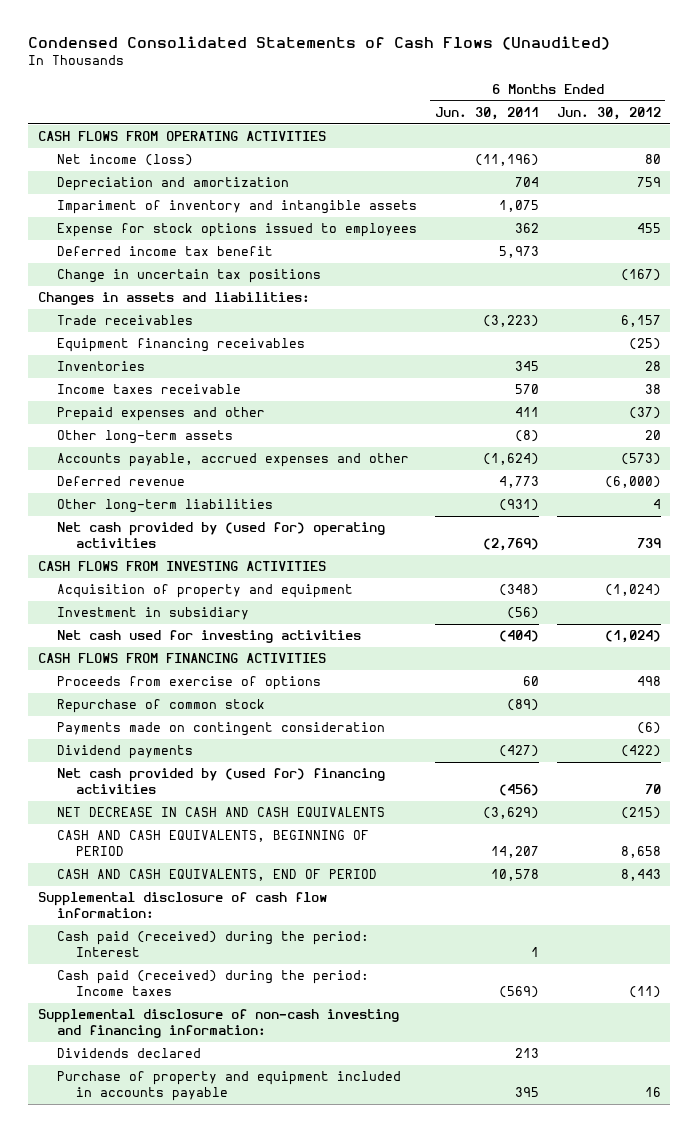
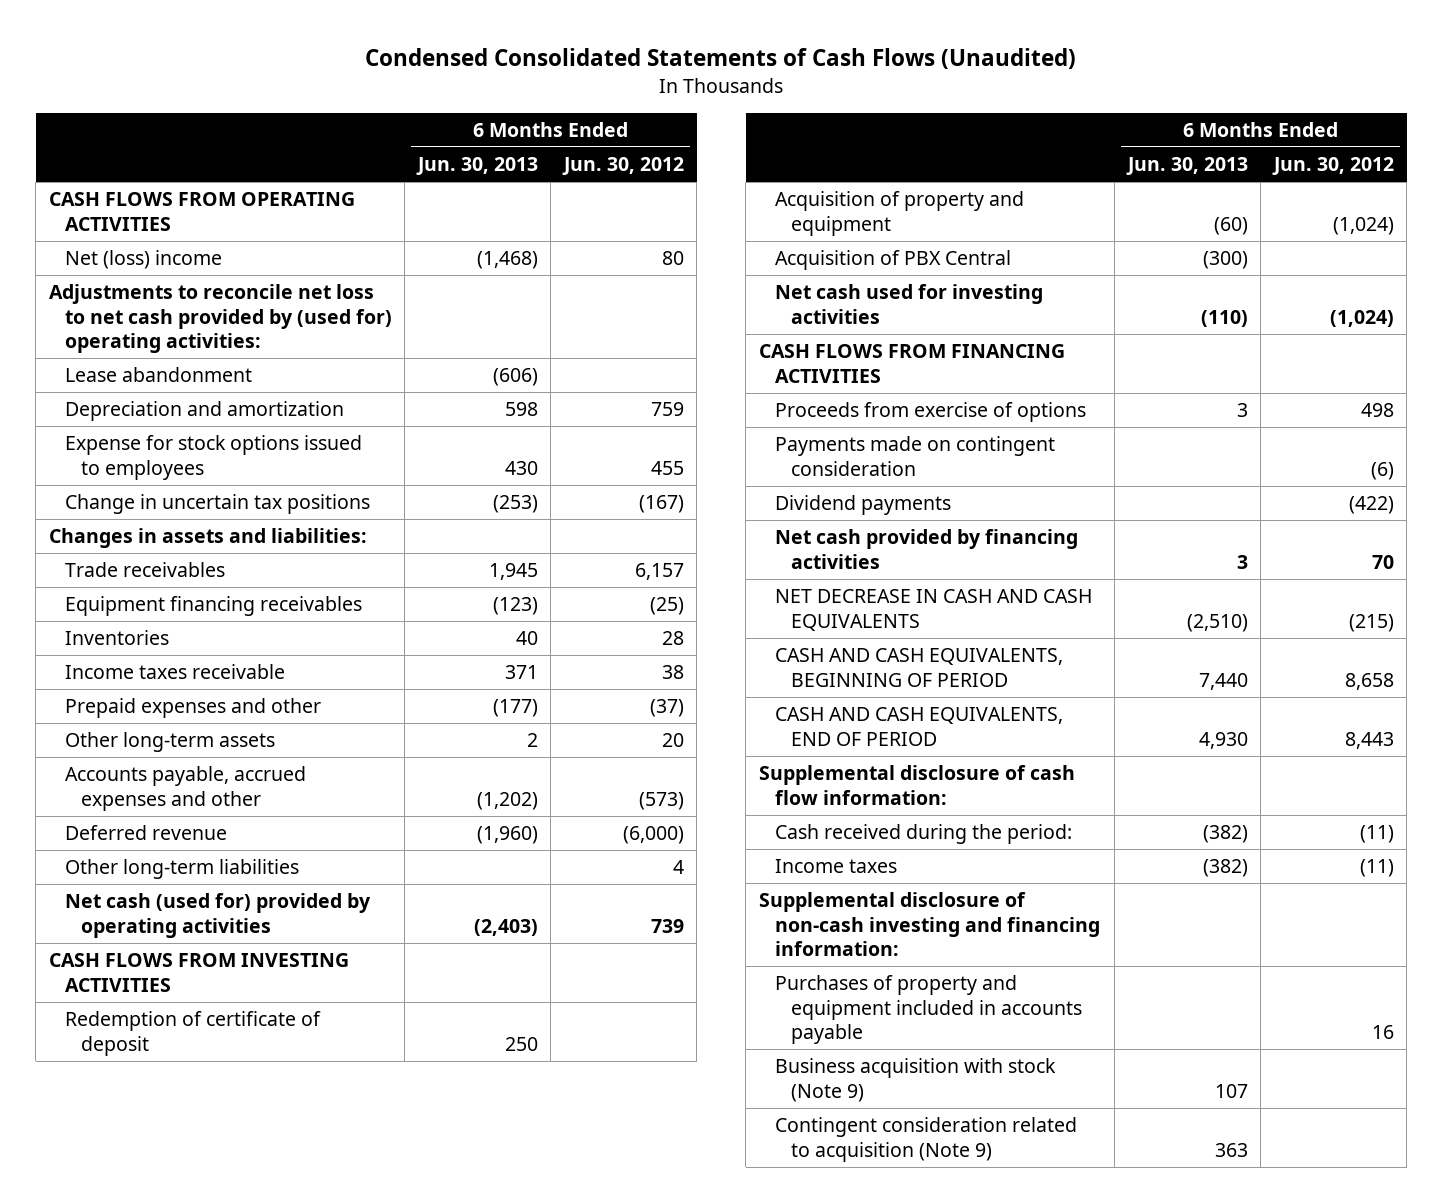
- | 6 Months Ended Jun. 30, 2011 | 6 Months Ended Jun. 30, 2012
+ | 6 Months Ended Jun. 30, 2013 | 6 Months Ended Jun. 30, 2012
- Net income (loss) | (11,196) | 80
+ Net (loss) income | (1,468) | 80
+ Adjustments to reconcile net loss to net cash provided by (used for) operating activities:
+ Lease abandonment | (606) |
- Impariment of inventory and intangible assets | 1,075 |
- Deferred income tax benefit | 5,973 |
- Net cash provided by (used for) operating activities | (2,769) | 739
+ Net cash (used for) provided by operating activities | (2,403) | 739
+ Redemption of certificate of deposit | 250 |
- Investment in subsidiary | (56) |
+ Acquisition of PBX Central | (300) |
- Repurchase of common stock | (89) |
- Net cash provided by (used for) financing activities | (456) | 70
+ Net cash provided by financing activities | 3 | 70
- Cash paid (received) during the period: Interest | 1 |
- Cash paid (received) during the period: Income taxes | (569) | (11)
+ Cash received during the period: | (382) | (11)
+ Income taxes | (382) | (11)
- Dividends declared | 213 |
- Purchase of property and equipment included in accounts payable | 395 | 16
+ Purchases of property and equipment included in accounts payable | | 16
+ Business acquisition with stock (Note 9) | 107 |
+ Contingent consideration related to acquisition (Note 9) | 363 |

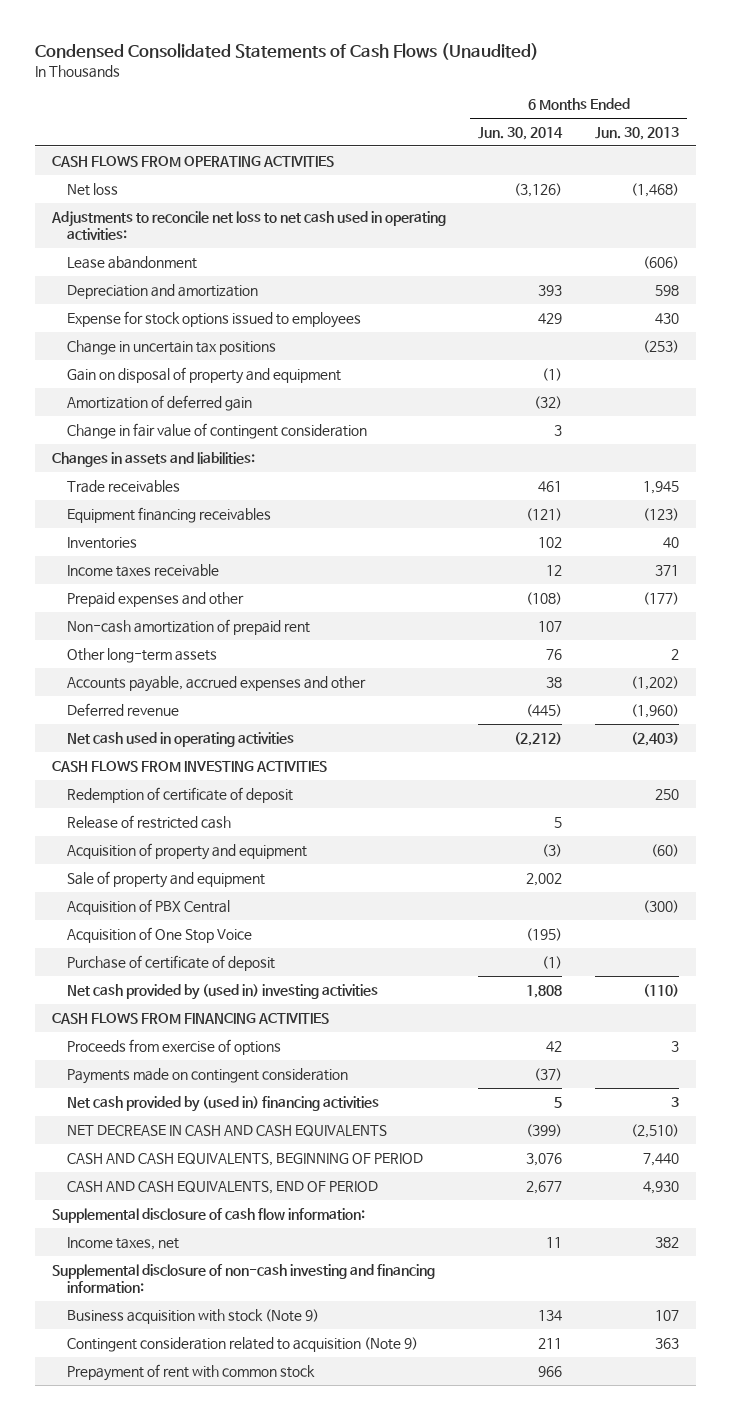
- | 6 Months Ended Jun. 30, 2013 | 6 Months Ended Jun. 30, 2012
+ | 6 Months Ended Jun. 30, 2014 | 6 Months Ended Jun. 30, 2013
- Net (loss) income | (1,468) | 80
- Adjustments to reconcile net loss to net cash provided by (used for) operating activities:
+ Net loss | (3,126) | (1,468)
+ Adjustments to reconcile net loss to net cash used in operating activities:
+ Gain on disposal of property and equipment | (1) |
+ Amortization of deferred gain | (32) |
+ Change in fair value of contingent consideration | 3 |
+ Non-cash amortization of prepaid rent | 107 |
- Other long-term liabilities | | 4
- Net cash (used for) provided by operating activities | (2,403) | 739
+ Net cash used in operating activities | (2,212) | (2,403)
+ Release of restricted cash | 5 |
+ Sale of property and equipment | 2,002 |
- Net cash used for investing activities | (110) | (1,024)
+ Acquisition of One Stop Voice | (195) |
+ Purchase of certificate of deposit | (1) |
+ Net cash provided by (used in) investing activities | 1,808 | (110)
- Dividend payments | | (422)
- Net cash provided by financing activities | 3 | 70
+ Net cash provided by (used in) financing activities | 5 | 3
- Cash received during the period: | (382) | (11)
- Income taxes | (382) | (11)
+ Income taxes, net | 11 | 382
- Purchases of property and equipment included in accounts payable | | 16
+ Prepayment of rent with common stock | 966 |

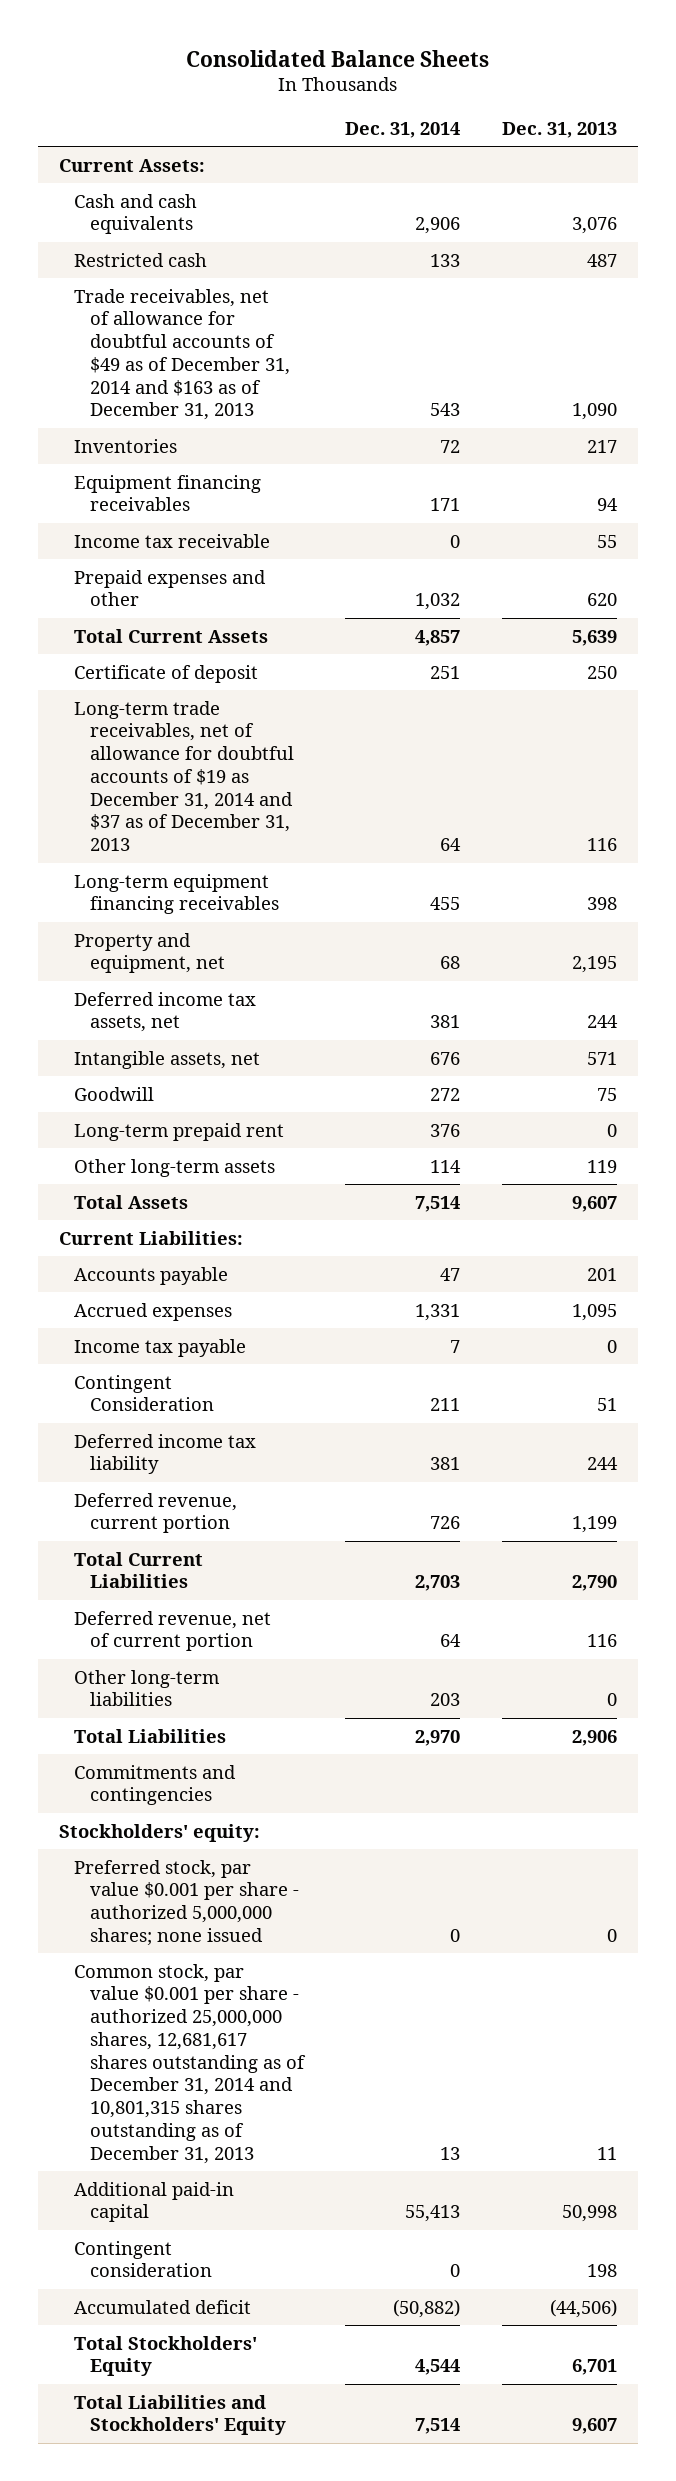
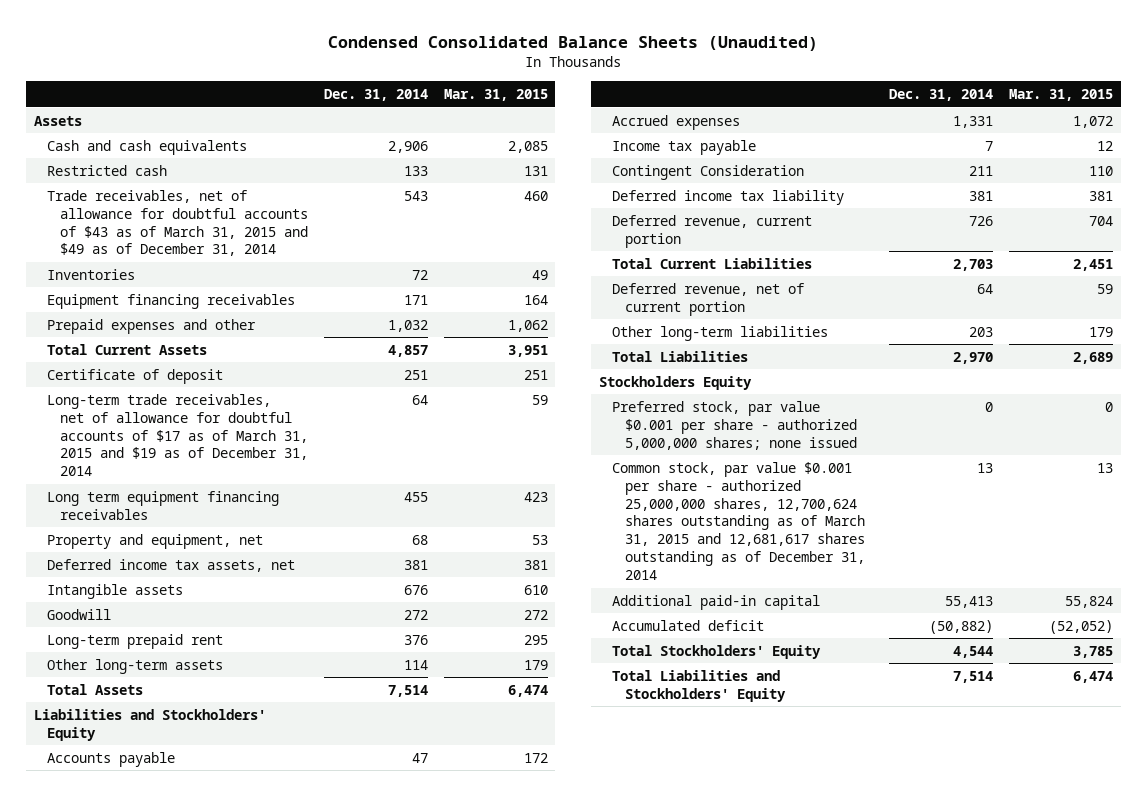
- Consolidated Balance Sheets
+ Condensed Consolidated Balance Sheets (Unaudited)
- | Dec. 31, 2014 | Dec. 31, 2013
+ | Dec. 31, 2014 | Mar. 31, 2015
- Current Assets:
+ Assets
- Trade receivables, net of allowance for doubtful accounts of $49 as of December 31, 2014 and $163 as of December 31, 2013 | 543 | 1,090
+ Trade receivables, net of allowance for doubtful accounts of $43 as of March 31, 2015 and $49 as of December 31, 2014 | 543 | 460
- Income tax receivable | 0 | 55
- Long-term trade receivables, net of allowance for doubtful accounts of $19 as December 31, 2014 and $37 as of December 31, 2013 | 64 | 116
- Long-term equipment financing receivables | 455 | 398
+ Long-term trade receivables, net of allowance for doubtful accounts of $17 as of March 31, 2015 and $19 as of December 31, 2014 | 64 | 59
+ Long term equipment financing receivables | 455 | 423
- Intangible assets, net | 676 | 571
+ Intangible assets | 676 | 610
- Current Liabilities:
+ Liabilities and Stockholders' Equity
- Commitments and contingencies
- Stockholders' equity:
+ Stockholders Equity
- Common stock, par value $0.001 per share - authorized 25,000,000 shares, 12,681,617 shares outstanding as of December 31, 2014 and 10,801,315 shares outstanding as of December 31, 2013 | 13 | 11
+ Common stock, par value $0.001 per share - authorized 25,000,000 shares, 12,700,624 shares outstanding as of March 31, 2015 and 12,681,617 shares outstanding as of December 31, 2014 | 13 | 13
- Contingent consideration | 0 | 198

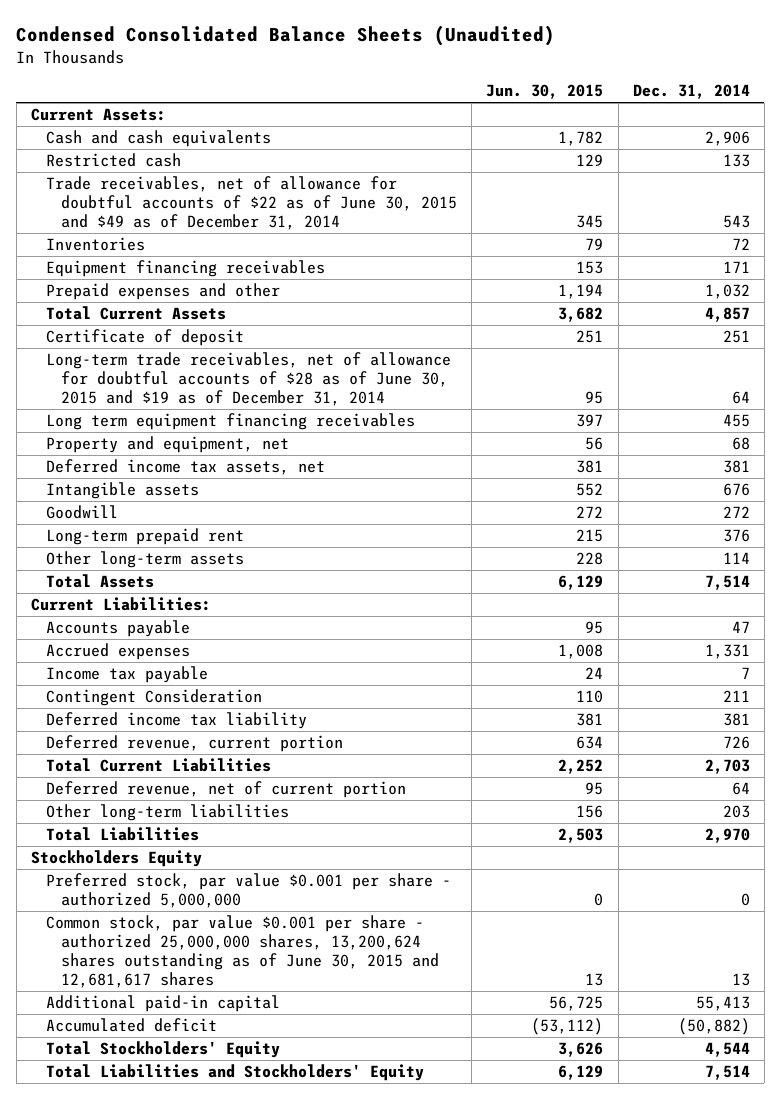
- | Dec. 31, 2014 | Mar. 31, 2015
+ | Jun. 30, 2015 | Dec. 31, 2014
- Assets
+ Current Assets:
- Trade receivables, net of allowance for doubtful accounts of $43 as of March 31, 2015 and $49 as of December 31, 2014 | 543 | 460
+ Trade receivables, net of allowance for doubtful accounts of $22 as of June 30, 2015 and $49 as of December 31, 2014 | 345 | 543
- Long-term trade receivables, net of allowance for doubtful accounts of $17 as of March 31, 2015 and $19 as of December 31, 2014 | 64 | 59
+ Long-term trade receivables, net of allowance for doubtful accounts of $28 as of June 30, 2015 and $19 as of December 31, 2014 | 95 | 64
- Liabilities and Stockholders' Equity
+ Current Liabilities:
- Preferred stock, par value $0.001 per share - authorized 5,000,000 shares; none issued | 0 | 0
- Common stock, par value $0.001 per share - authorized 25,000,000 shares, 12,700,624 shares outstanding as of March 31, 2015 and 12,681,617 shares outstanding as of December 31, 2014 | 13 | 13
+ Preferred stock, par value $0.001 per share - authorized 5,000,000 | 0 | 0
+ Common stock, par value $0.001 per share - authorized 25,000,000 shares, 13,200,624 shares outstanding as of June 30, 2015 and 12,681,617 shares | 13 | 13

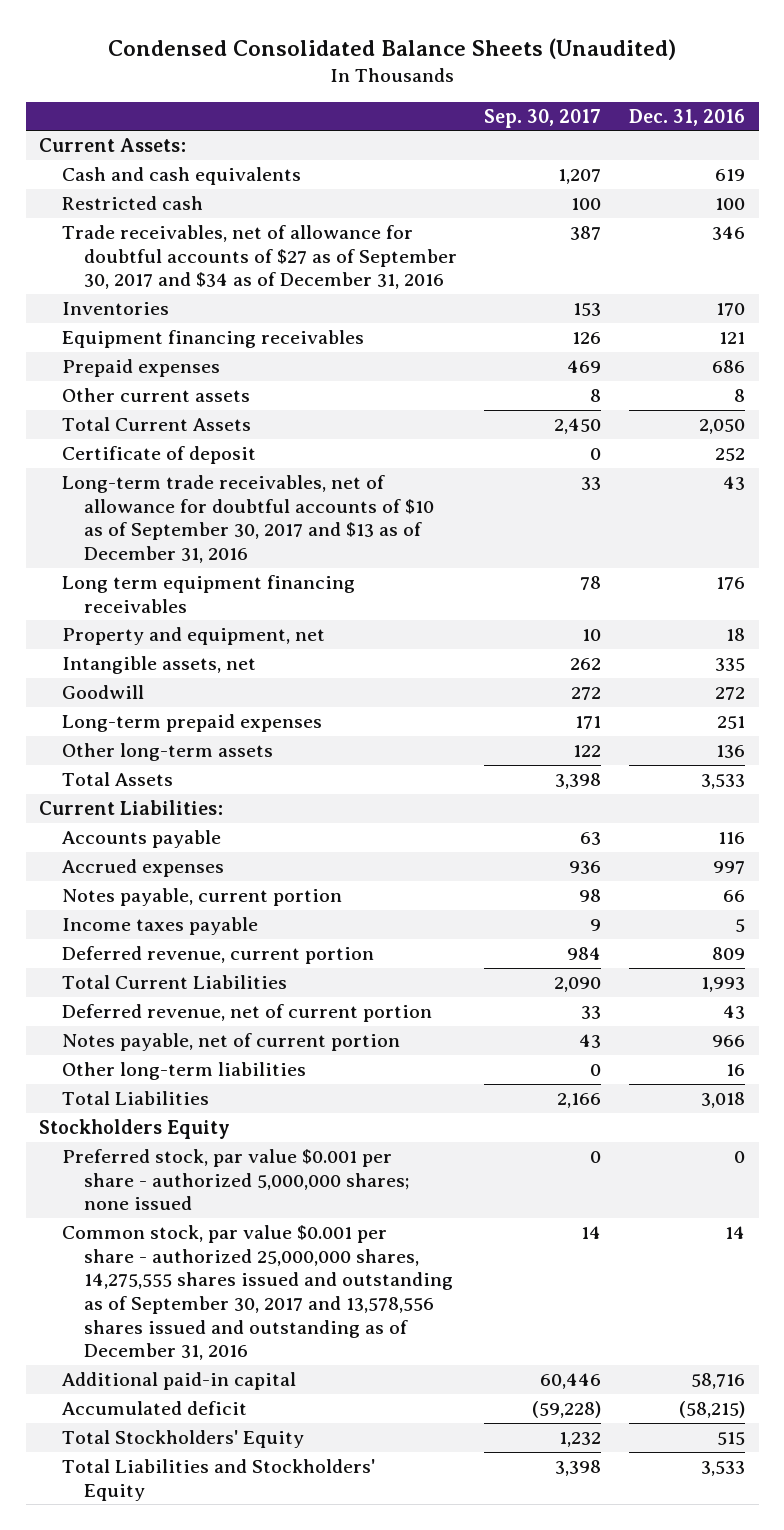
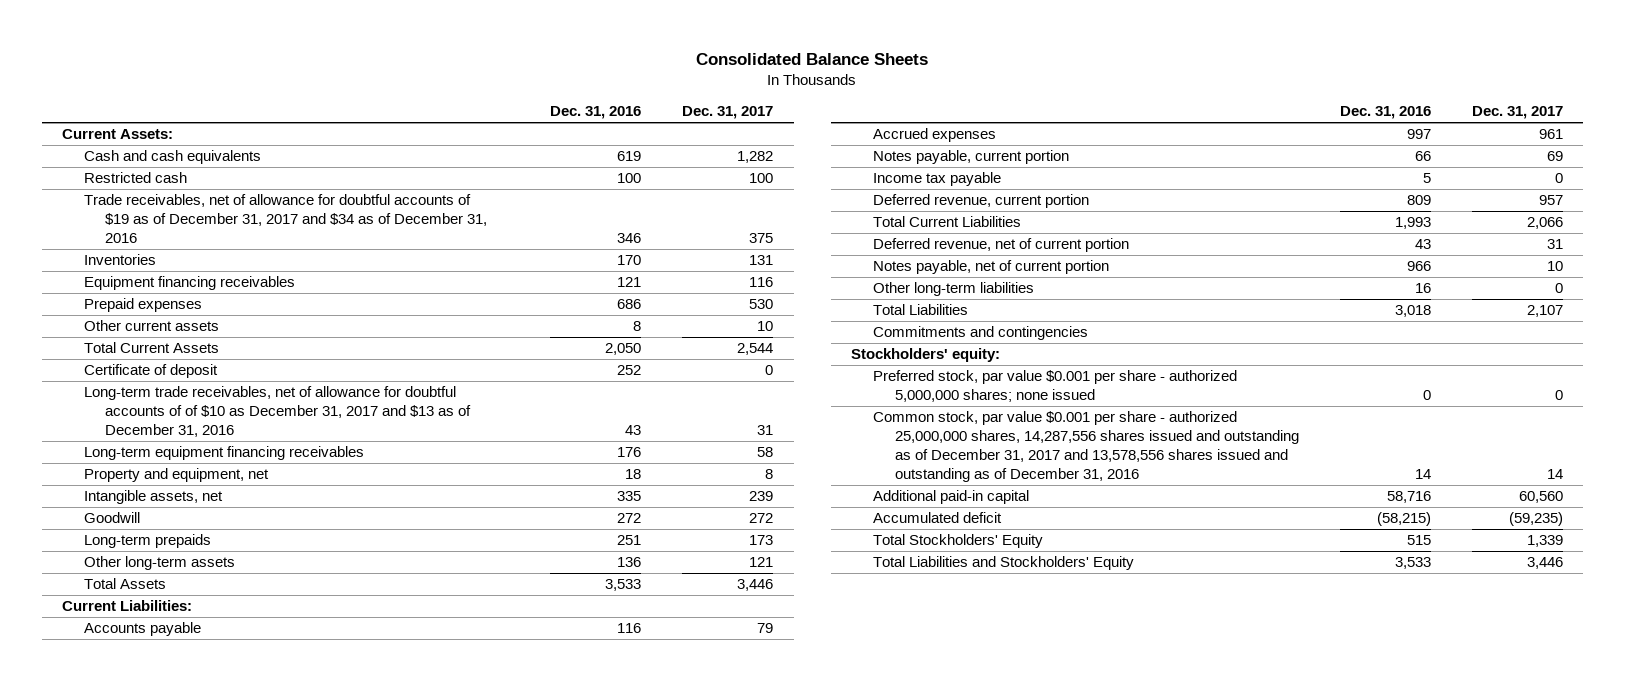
- Condensed Consolidated Balance Sheets (Unaudited)
+ Consolidated Balance Sheets
- | Sep. 30, 2017 | Dec. 31, 2016
+ | Dec. 31, 2016 | Dec. 31, 2017
- Trade receivables, net of allowance for doubtful accounts of $27 as of September 30, 2017 and $34 as of December 31, 2016 | 387 | 346
+ Trade receivables, net of allowance for doubtful accounts of $19 as of December 31, 2017 and $34 as of December 31, 2016 | 346 | 375
- Long-term trade receivables, net of allowance for doubtful accounts of $10 as of September 30, 2017 and $13 as of December 31, 2016 | 33 | 43
- Long term equipment financing receivables | 78 | 176
+ Long-term trade receivables, net of allowance for doubtful accounts of of $10 as December 31, 2017 and $13 as of December 31, 2016 | 43 | 31
+ Long-term equipment financing receivables | 176 | 58
- Long-term prepaid expenses | 171 | 251
+ Long-term prepaids | 251 | 173
- Income taxes payable | 9 | 5
+ Income tax payable | 5 | 0
- Stockholders Equity
+ Commitments and contingencies
+ Stockholders' equity:
- Common stock, par value $0.001 per share - authorized 25,000,000 shares, 14,275,555 shares issued and outstanding as of September 30, 2017 and 13,578,556 shares issued and outstanding as of December 31, 2016 | 14 | 14
+ Common stock, par value $0.001 per share - authorized 25,000,000 shares, 14,287,556 shares issued and outstanding as of December 31, 2017 and 13,578,556 shares issued and outstanding as of December 31, 2016 | 14 | 14

